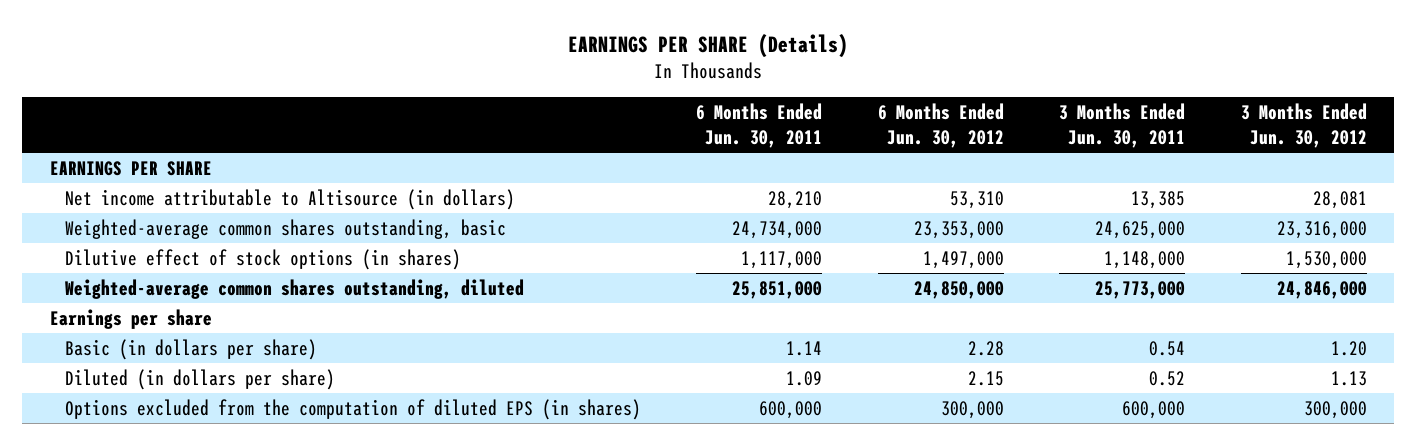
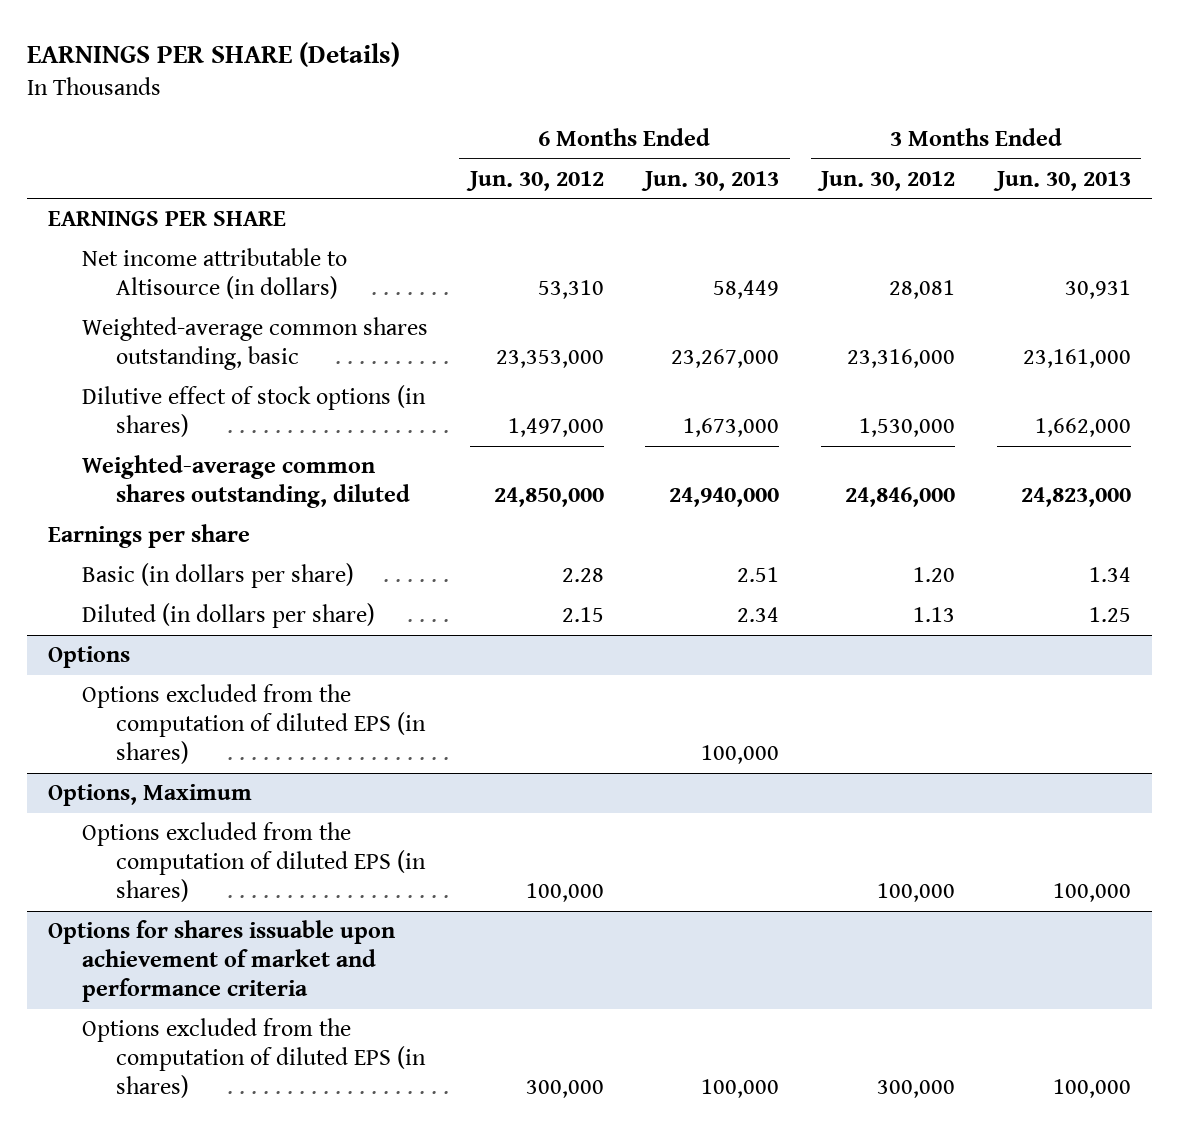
- | 6 Months Ended Jun. 30, 2011 | 6 Months Ended Jun. 30, 2012 | 3 Months Ended Jun. 30, 2011 | 3 Months Ended Jun. 30, 2012
+ | 6 Months Ended Jun. 30, 2012 | 6 Months Ended Jun. 30, 2013 | 3 Months Ended Jun. 30, 2012 | 3 Months Ended Jun. 30, 2013
+ Options
+ Options excluded from the computation of diluted EPS (in shares) | | 100,000 | |
+ Options, Maximum
+ Options excluded from the computation of diluted EPS (in shares) | 100,000 | | 100,000 | 100,000
+ Options for shares issuable upon achievement of market and performance criteria

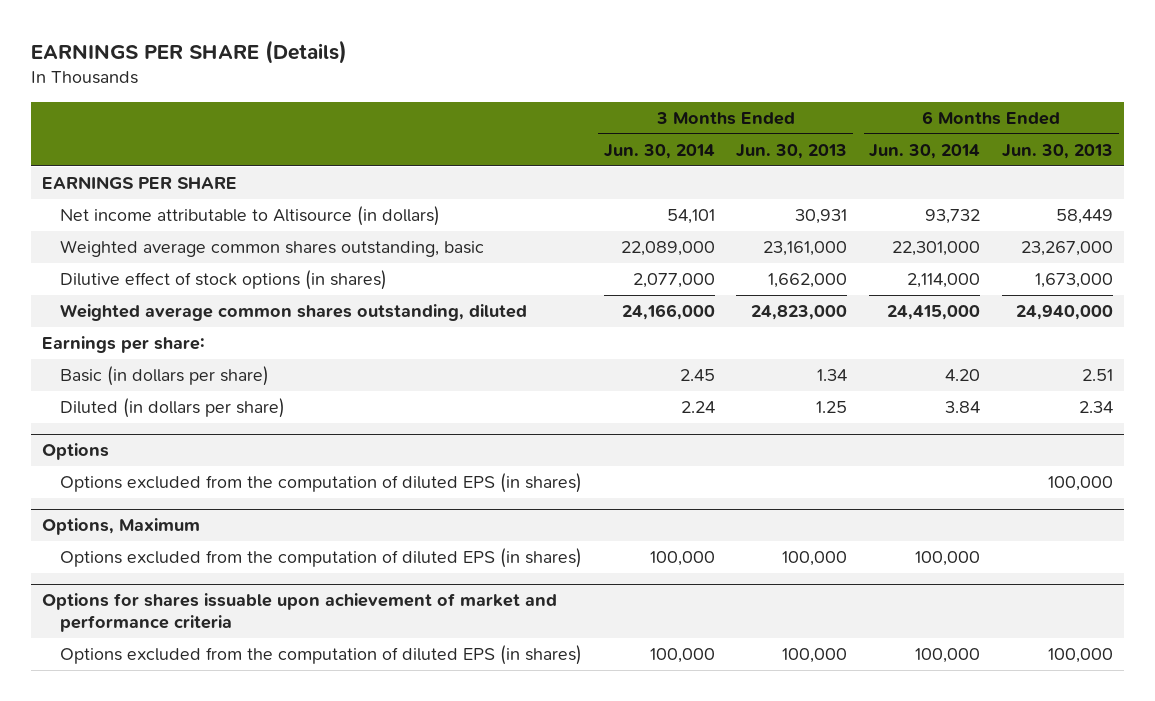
- | 6 Months Ended Jun. 30, 2012 | 6 Months Ended Jun. 30, 2013 | 3 Months Ended Jun. 30, 2012 | 3 Months Ended Jun. 30, 2013
+ | 3 Months Ended Jun. 30, 2014 | 3 Months Ended Jun. 30, 2013 | 6 Months Ended Jun. 30, 2014 | 6 Months Ended Jun. 30, 2013
- Weighted-average common shares outstanding, basic | 23,353,000 | 23,267,000 | 23,316,000 | 23,161,000
+ Weighted average common shares outstanding, basic | 22,089,000 | 23,161,000 | 22,301,000 | 23,267,000
- Weighted-average common shares outstanding, diluted | 24,850,000 | 24,940,000 | 24,846,000 | 24,823,000
- Earnings per share
+ Weighted average common shares outstanding, diluted | 24,166,000 | 24,823,000 | 24,415,000 | 24,940,000
+ Earnings per share:

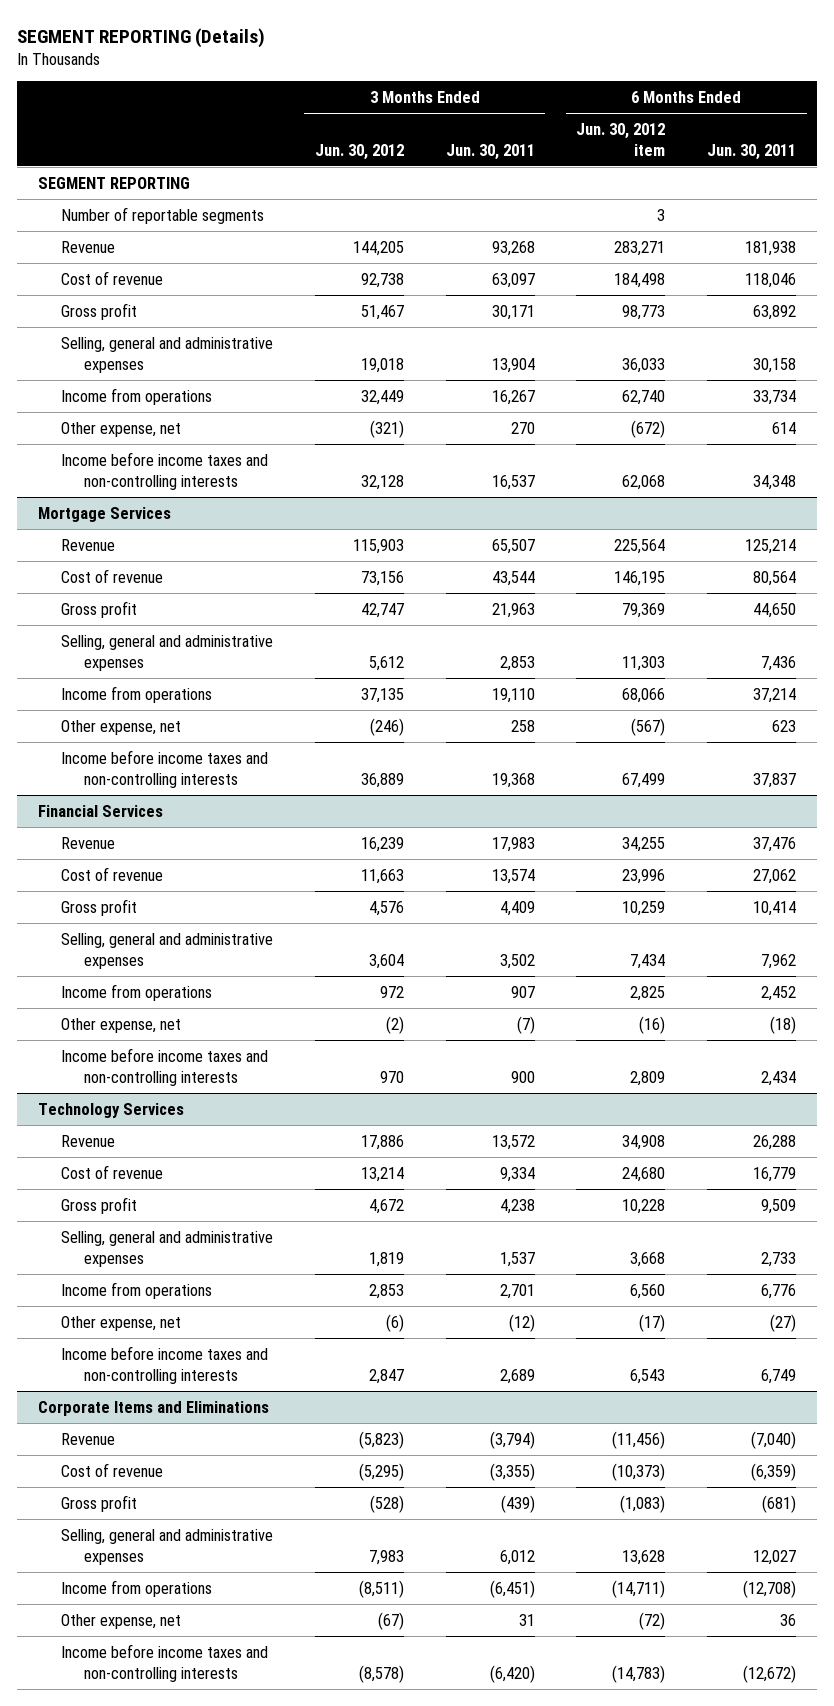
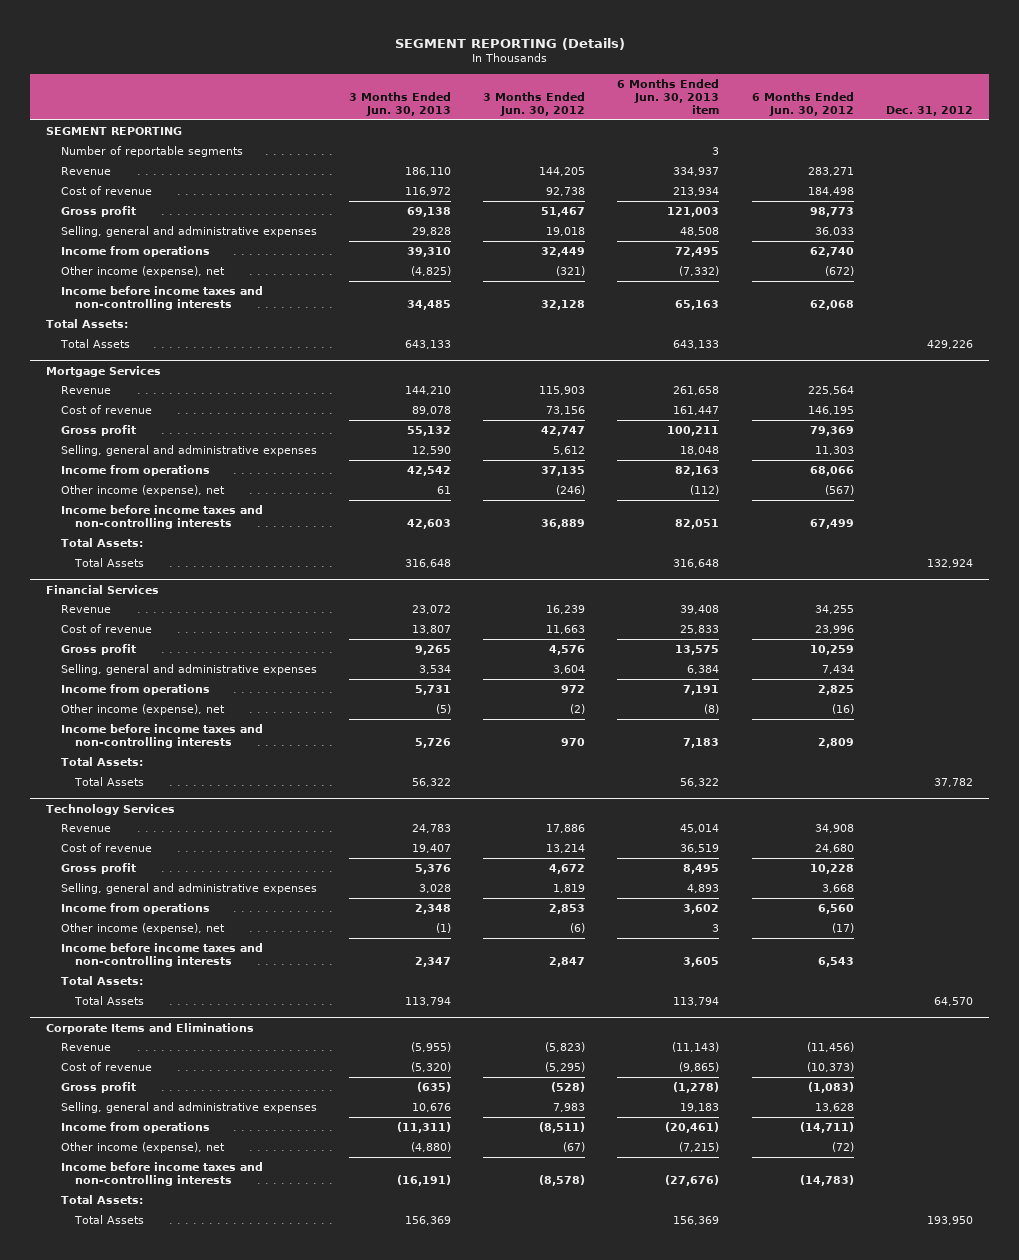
- | 3 Months Ended Jun. 30, 2012 | 3 Months Ended Jun. 30, 2011 | 6 Months Ended Jun. 30, 2012 item | 6 Months Ended Jun. 30, 2011
+ | 3 Months Ended Jun. 30, 2013 | 3 Months Ended Jun. 30, 2012 | 6 Months Ended Jun. 30, 2013 item | 6 Months Ended Jun. 30, 2012 | Dec. 31, 2012
- Other expense, net | (321) | 270 | (672) | 614
+ Other income (expense), net | (4,825) | (321) | (7,332) | (672) |
+ Total Assets:
+ Total Assets | 643,133 | | 643,133 | | 429,226
@ Mortgage Services
- Other expense, net | (246) | 258 | (567) | 623
+ Other income (expense), net | 61 | (246) | (112) | (567) |
+ Total Assets:
+ Total Assets | 316,648 | | 316,648 | | 132,924
@ Financial Services
- Other expense, net | (2) | (7) | (16) | (18)
+ Other income (expense), net | (5) | (2) | (8) | (16) |
+ Total Assets:
+ Total Assets | 56,322 | | 56,322 | | 37,782
@ Technology Services
- Other expense, net | (6) | (12) | (17) | (27)
+ Other income (expense), net | (1) | (6) | 3 | (17) |
+ Total Assets:
+ Total Assets | 113,794 | | 113,794 | | 64,570
@ Corporate Items and Eliminations
- Other expense, net | (67) | 31 | (72) | 36
+ Other income (expense), net | (4,880) | (67) | (7,215) | (72) |
+ Total Assets:
+ Total Assets | 156,369 | | 156,369 | | 193,950

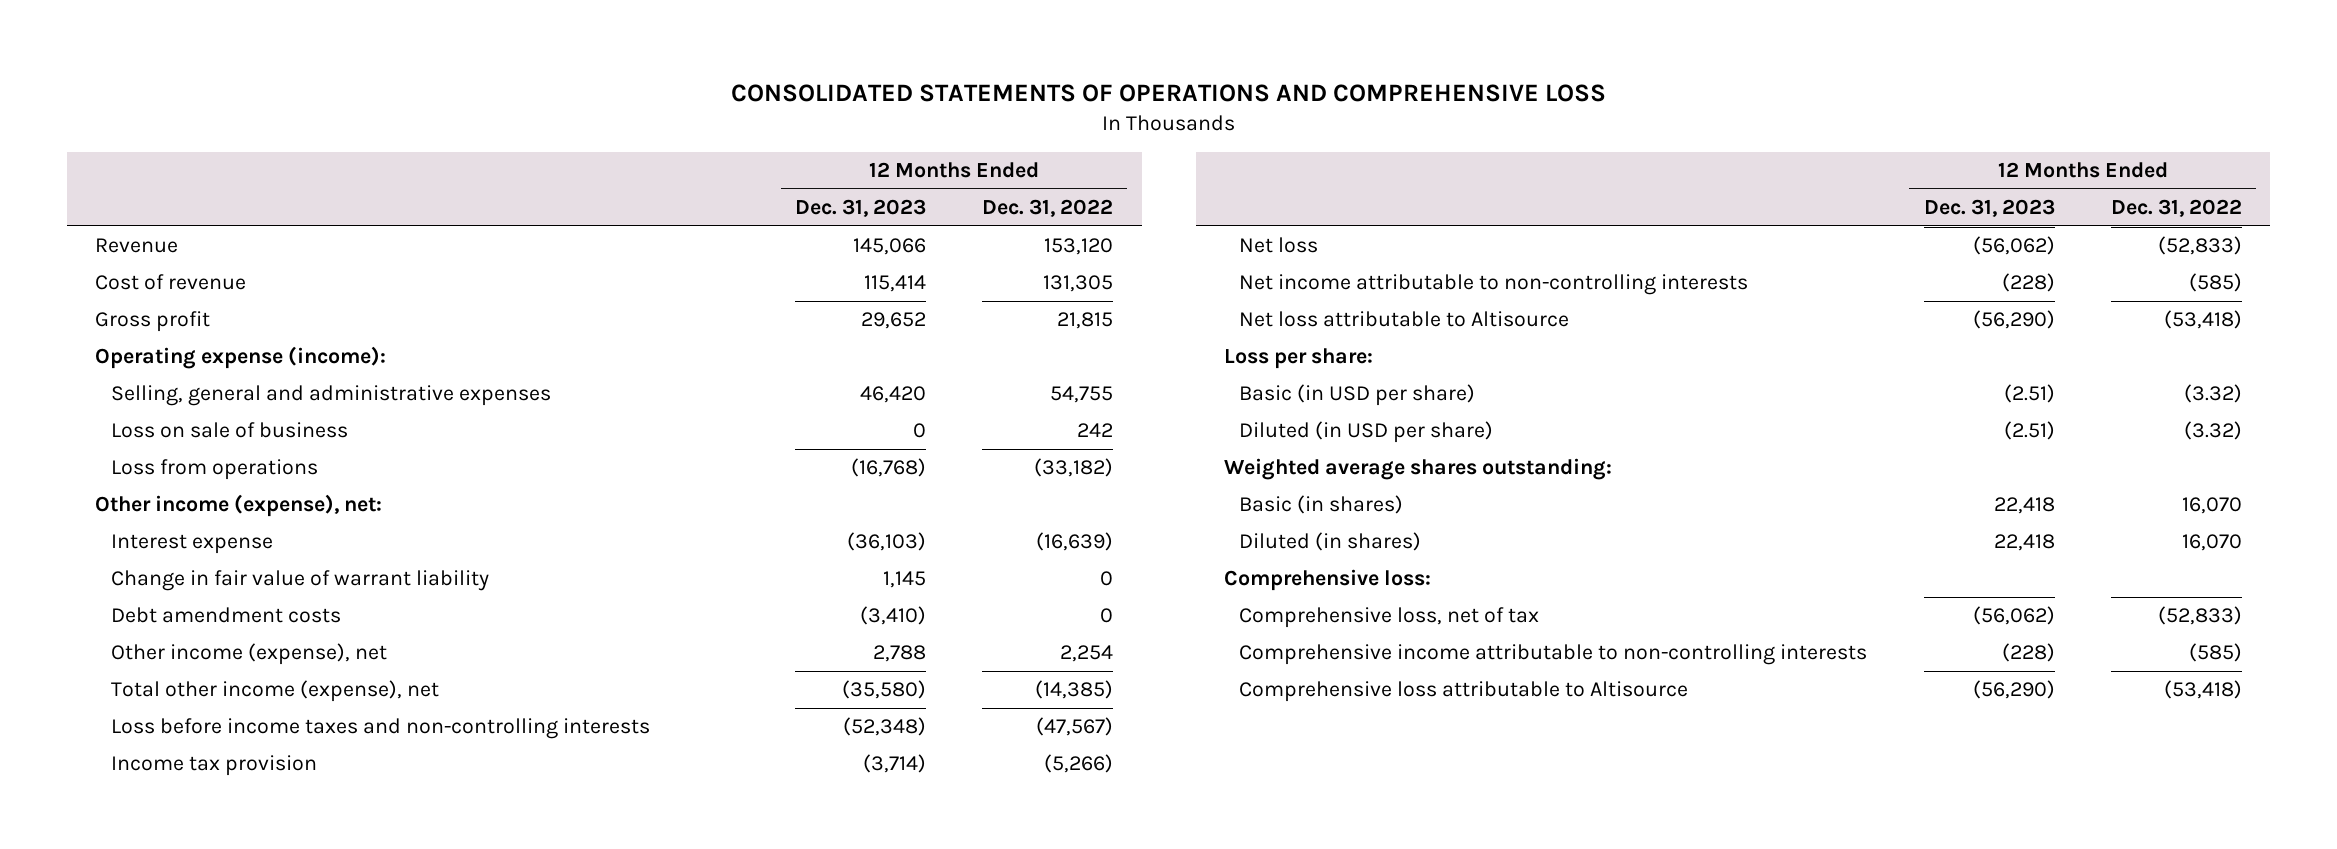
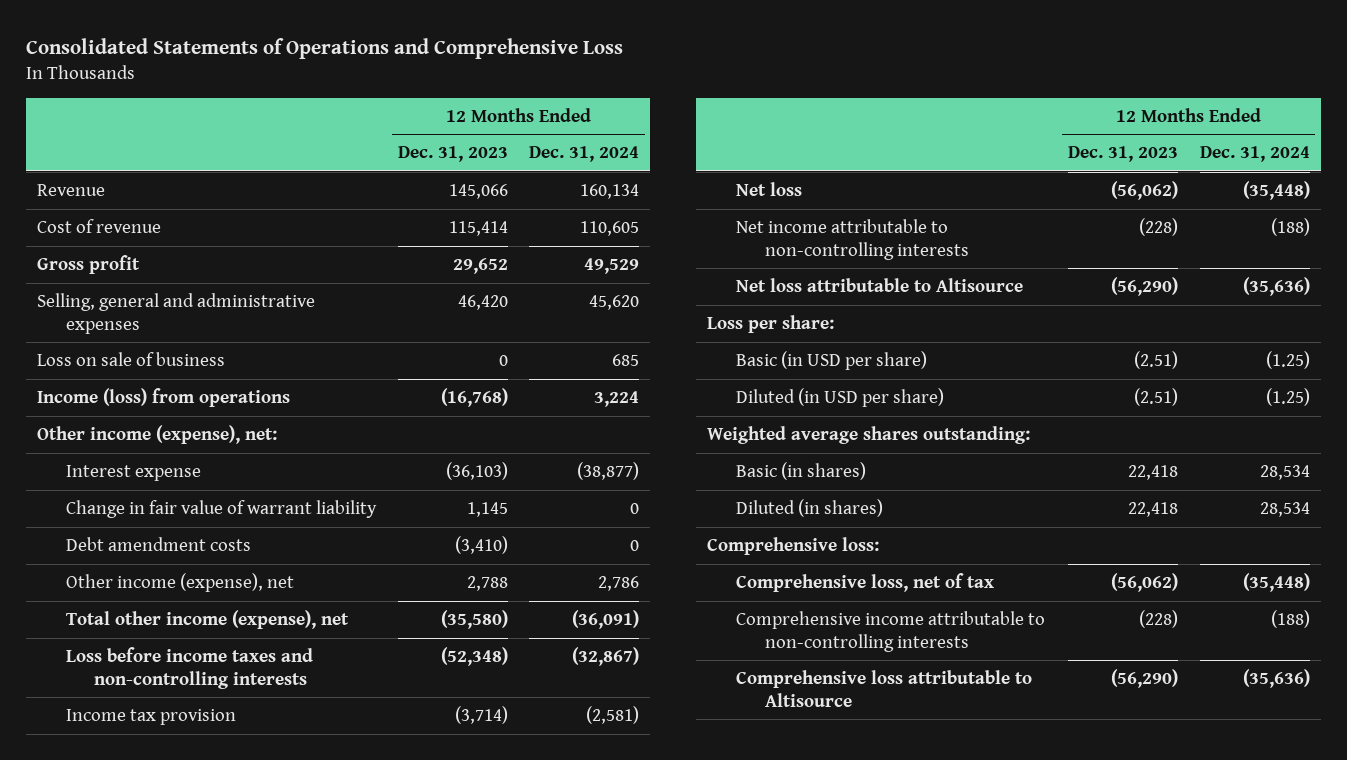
- CONSOLIDATED STATEMENTS OF OPERATIONS AND COMPREHENSIVE LOSS
+ Consolidated Statements of Operations and Comprehensive Loss
- | 12 Months Ended Dec. 31, 2023 | 12 Months Ended Dec. 31, 2022
+ | 12 Months Ended Dec. 31, 2023 | 12 Months Ended Dec. 31, 2024
- Operating expense (income):
- Loss from operations | (16,768) | (33,182)
+ Income (loss) from operations | (16,768) | 3,224

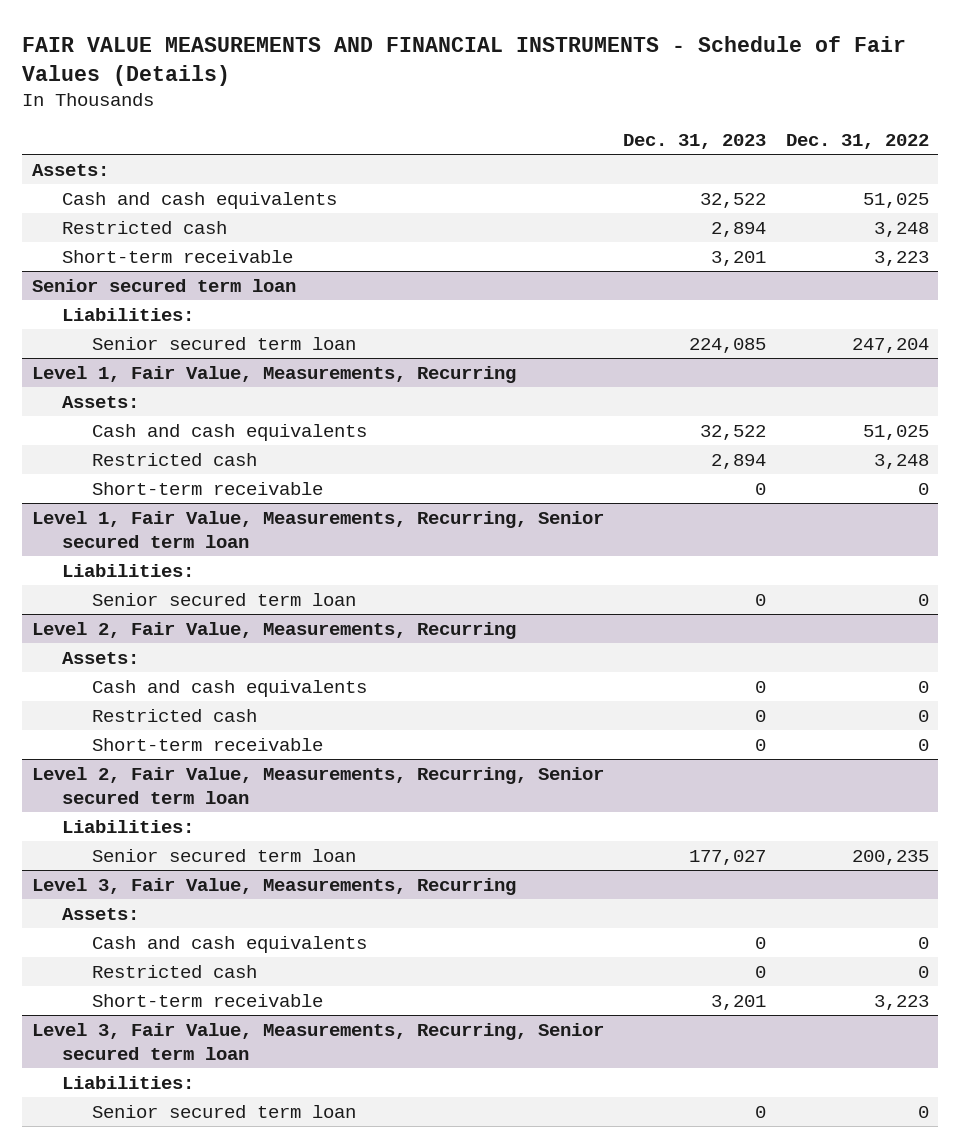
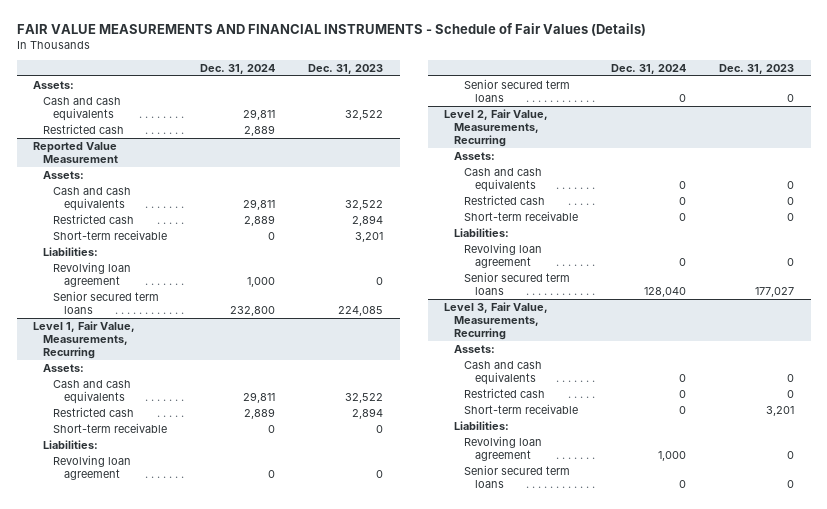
- | Dec. 31, 2023 | Dec. 31, 2022
+ | Dec. 31, 2024 | Dec. 31, 2023
+ Restricted cash | 2,889 |
+ Reported Value Measurement
+ Assets:
+ Cash and cash equivalents | 29,811 | 32,522
- Senior secured term loan
- Senior secured term loan | 224,085 | 247,204
+ Revolving loan agreement | 1,000 | 0
+ Senior secured term loans | 232,800 | 224,085
- Level 1, Fair Value, Measurements, Recurring, Senior secured term loan
- Senior secured term loan | 0 | 0
@ Level 1, Fair Value, Measurements, Recurring
+ Revolving loan agreement | 0 | 0
+ Senior secured term loans | 0 | 0
- Level 2, Fair Value, Measurements, Recurring, Senior secured term loan
- Senior secured term loan | 177,027 | 200,235
@ Level 2, Fair Value, Measurements, Recurring
+ Revolving loan agreement | 0 | 0
+ Senior secured term loans | 128,040 | 177,027
- Level 3, Fair Value, Measurements, Recurring, Senior secured term loan
- Senior secured term loan | 0 | 0
@ Level 3, Fair Value, Measurements, Recurring
+ Revolving loan agreement | 1,000 | 0
+ Senior secured term loans | 0 | 0

